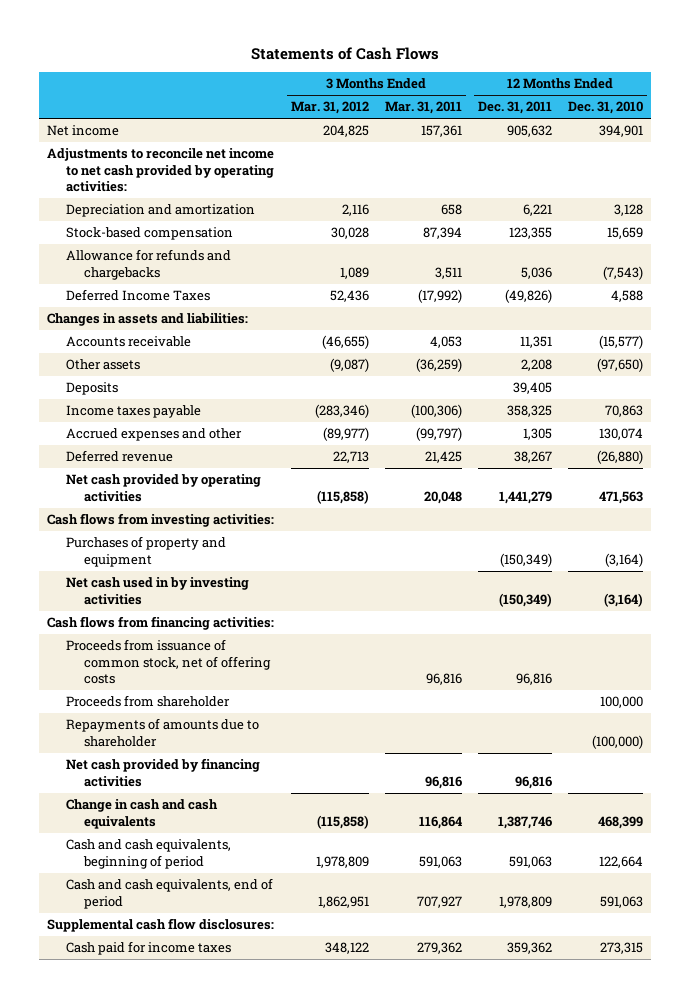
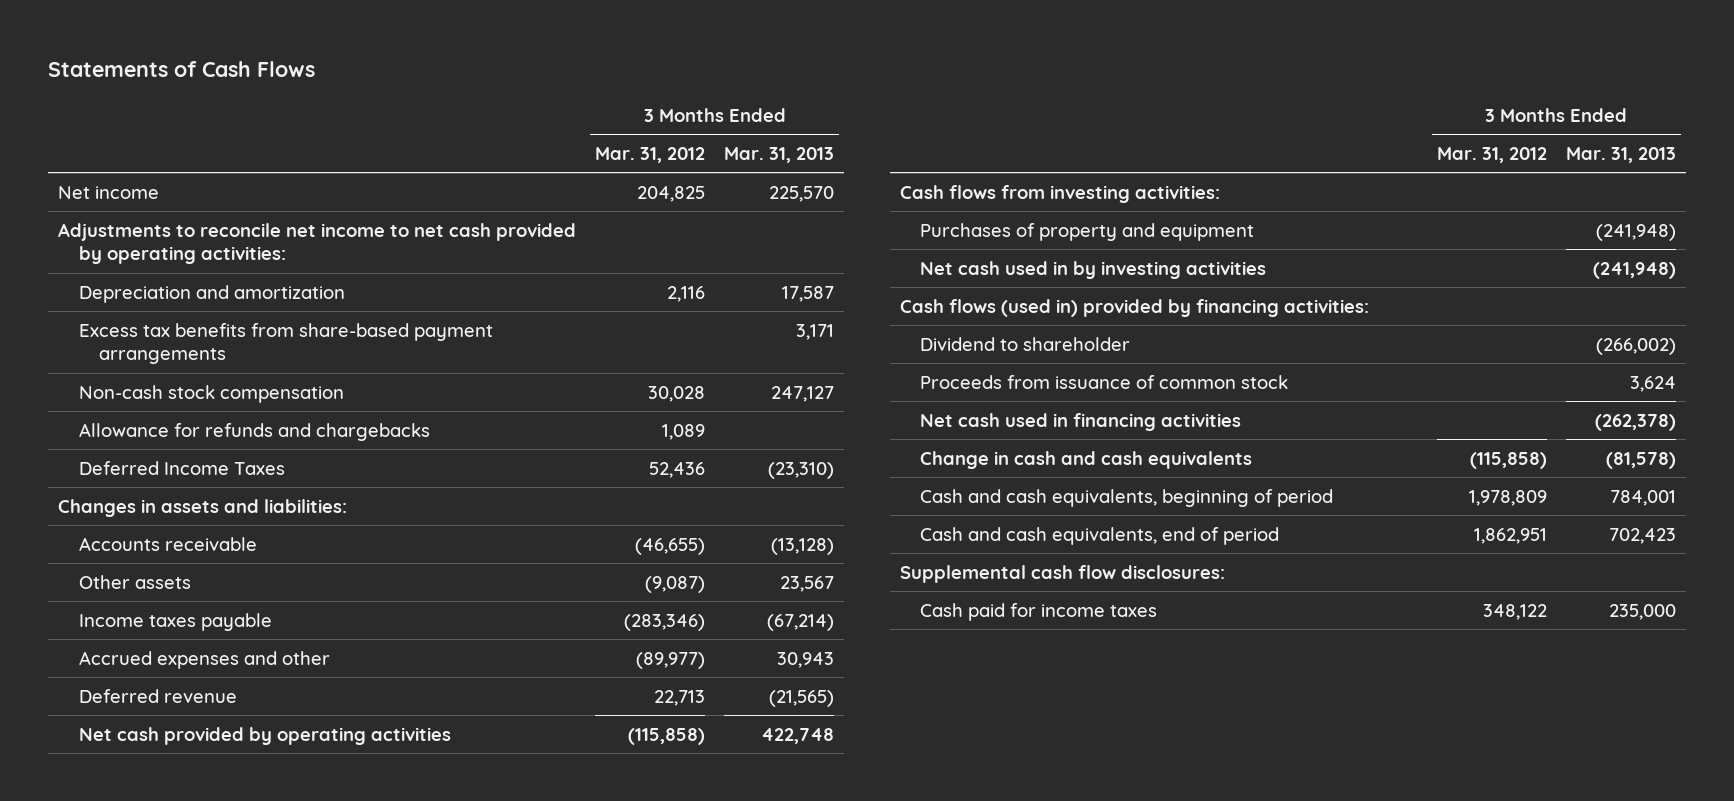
- | 3 Months Ended Mar. 31, 2012 | 3 Months Ended Mar. 31, 2011 | 12 Months Ended Dec. 31, 2011 | 12 Months Ended Dec. 31, 2010
+ | 3 Months Ended Mar. 31, 2012 | 3 Months Ended Mar. 31, 2013
- Stock-based compensation | 30,028 | 87,394 | 123,355 | 15,659
+ Excess tax benefits from share-based payment arrangements | | 3,171
+ Non-cash stock compensation | 30,028 | 247,127
- Deposits | | | 39,405 |
- Cash flows from financing activities:
- Proceeds from issuance of common stock, net of offering costs | | 96,816 | 96,816 |
- Proceeds from shareholder | | | | 100,000
- Repayments of amounts due to shareholder | | | | (100,000)
- Net cash provided by financing activities | | 96,816 | 96,816 |
+ Cash flows (used in) provided by financing activities:
+ Dividend to shareholder | | (266,002)
+ Proceeds from issuance of common stock | | 3,624
+ Net cash used in financing activities | | (262,378)

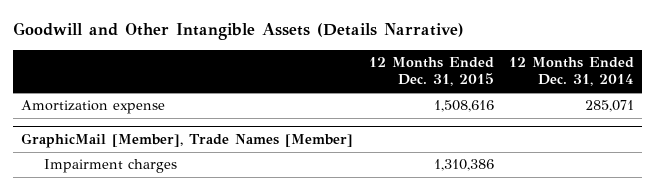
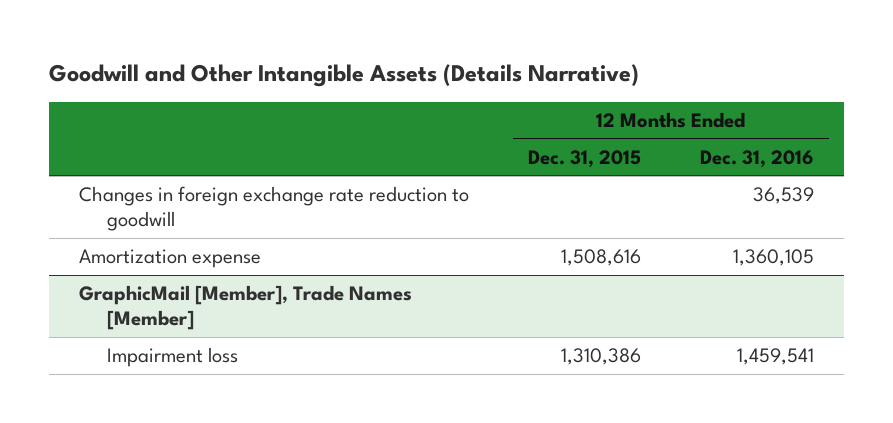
- | 12 Months Ended Dec. 31, 2015 | 12 Months Ended Dec. 31, 2014
+ | 12 Months Ended Dec. 31, 2015 | 12 Months Ended Dec. 31, 2016
+ Changes in foreign exchange rate reduction to goodwill | | 36,539
@ GraphicMail [Member], Trade Names [Member]
- Impairment charges | 1,310,386 |
+ Impairment loss | 1,310,386 | 1,459,541

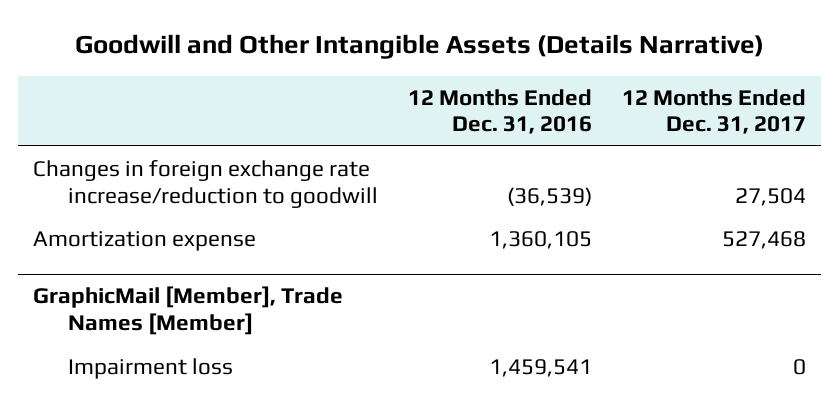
- | 12 Months Ended Dec. 31, 2015 | 12 Months Ended Dec. 31, 2016
+ | 12 Months Ended Dec. 31, 2016 | 12 Months Ended Dec. 31, 2017
- Changes in foreign exchange rate reduction to goodwill | | 36,539
+ Changes in foreign exchange rate increase/reduction to goodwill | (36,539) | 27,504

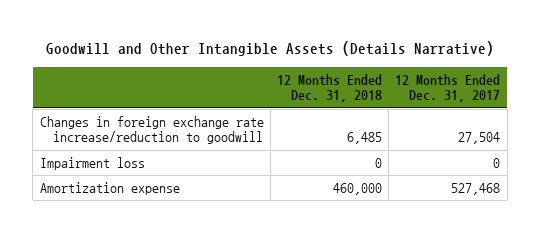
- | 12 Months Ended Dec. 31, 2016 | 12 Months Ended Dec. 31, 2017
+ | 12 Months Ended Dec. 31, 2018 | 12 Months Ended Dec. 31, 2017
- GraphicMail [Member], Trade Names [Member]
moved down: Amortization expense | 460,000 | 527,468

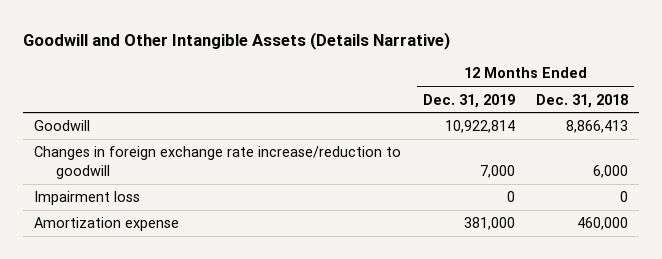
- | 12 Months Ended Dec. 31, 2018 | 12 Months Ended Dec. 31, 2017
+ | 12 Months Ended Dec. 31, 2019 | 12 Months Ended Dec. 31, 2018
- Changes in foreign exchange rate increase/reduction to goodwill | 6,485 | 27,504
+ Goodwill | 10,922,814 | 8,866,413
+ Changes in foreign exchange rate increase/reduction to goodwill | 7,000 | 6,000

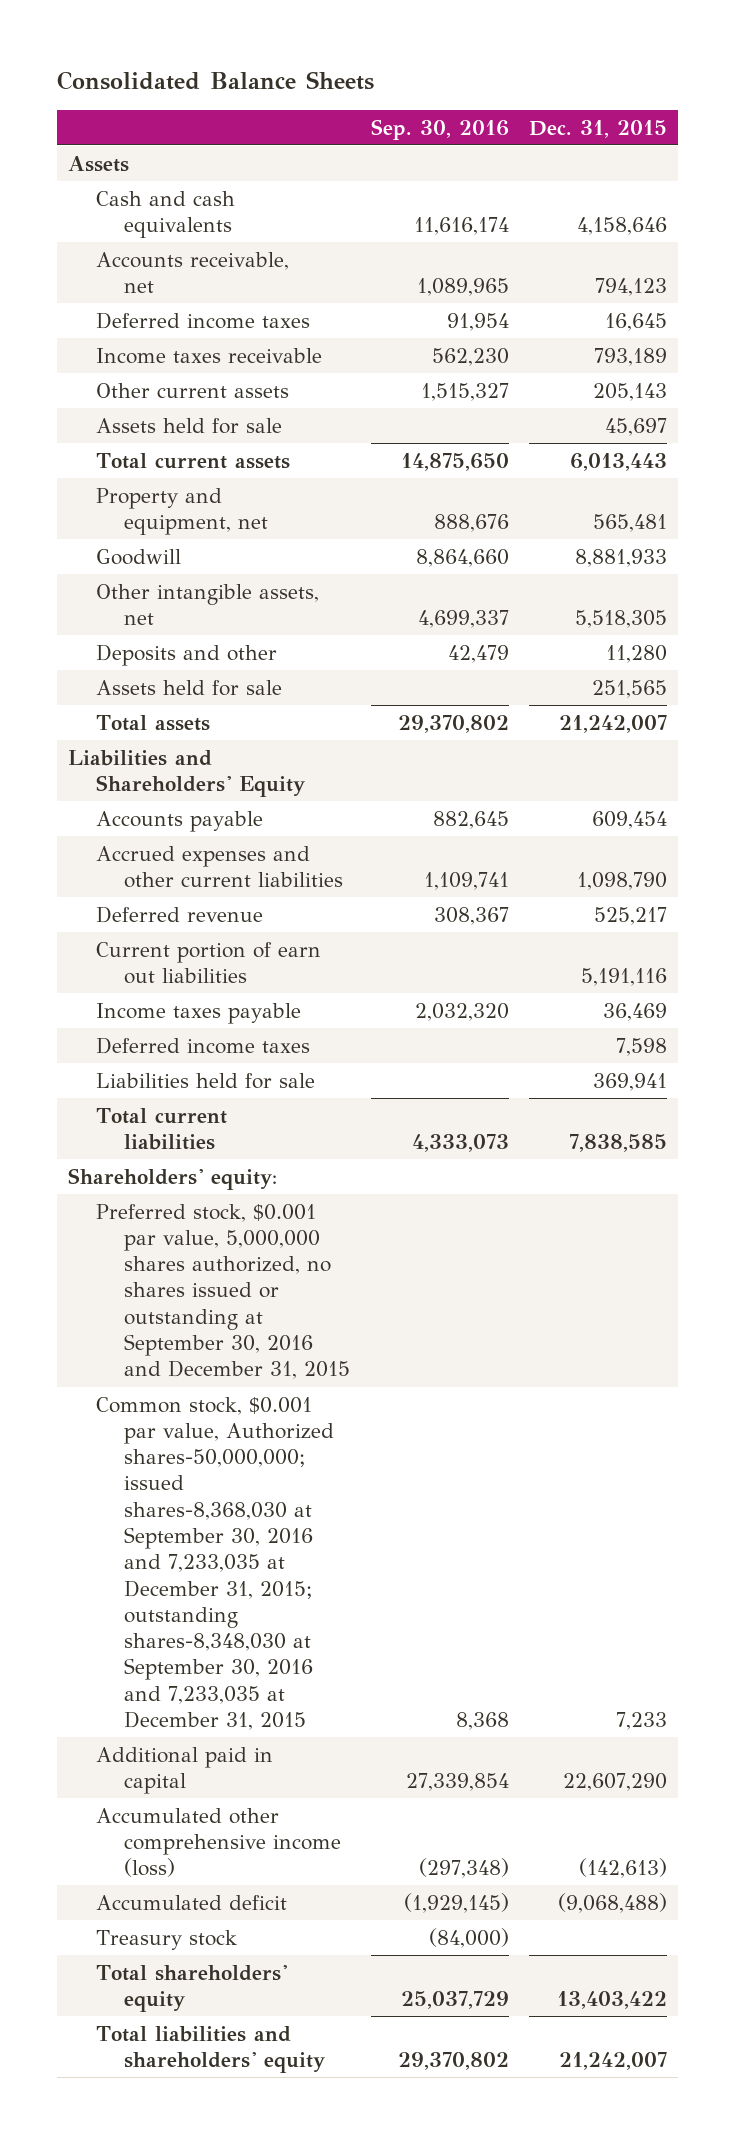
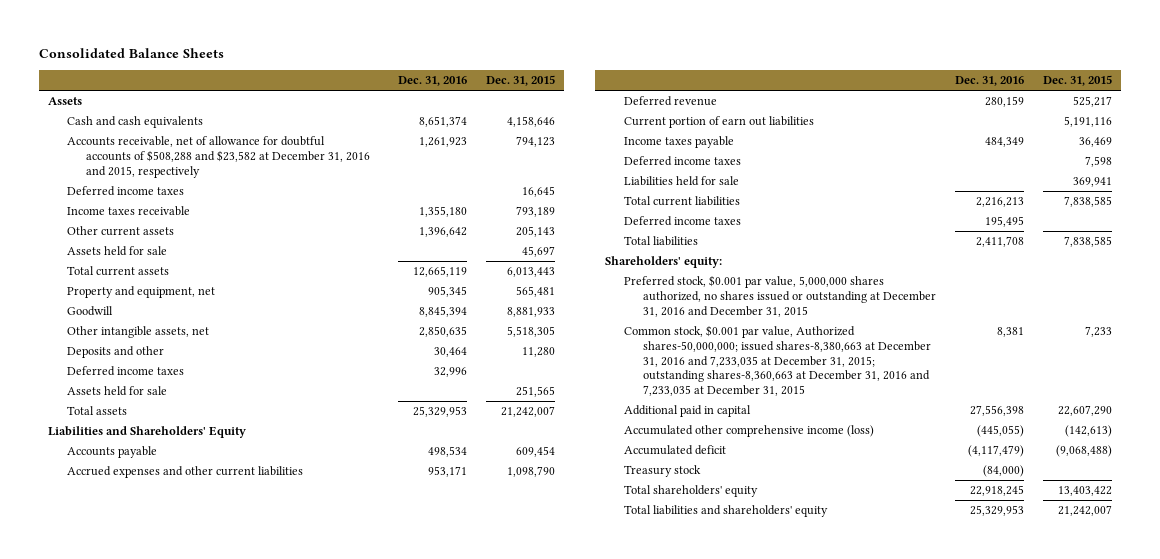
- | Sep. 30, 2016 | Dec. 31, 2015
+ | Dec. 31, 2016 | Dec. 31, 2015
- Accounts receivable, net | 1,089,965 | 794,123
+ Accounts receivable, net of allowance for doubtful accounts of $508,288 and $23,582 at December 31, 2016 and 2015, respectively | 1,261,923 | 794,123
+ Deferred income taxes | 32,996 |
+ Deferred income taxes | 195,495 |
+ Total liabilities | 2,411,708 | 7,838,585
- Preferred stock, $0.001 par value, 5,000,000 shares authorized, no shares issued or outstanding at September 30, 2016 and December 31, 2015
- Common stock, $0.001 par value, Authorized shares-50,000,000; issued shares-8,368,030 at September 30, 2016 and 7,233,035 at December 31, 2015; outstanding shares-8,348,030 at September 30, 2016 and 7,233,035 at December 31, 2015 | 8,368 | 7,233
+ Preferred stock, $0.001 par value, 5,000,000 shares authorized, no shares issued or outstanding at December 31, 2016 and December 31, 2015
+ Common stock, $0.001 par value, Authorized shares-50,000,000; issued shares-8,380,663 at December 31, 2016 and 7,233,035 at December 31, 2015; outstanding shares-8,360,663 at December 31, 2016 and 7,233,035 at December 31, 2015 | 8,381 | 7,233

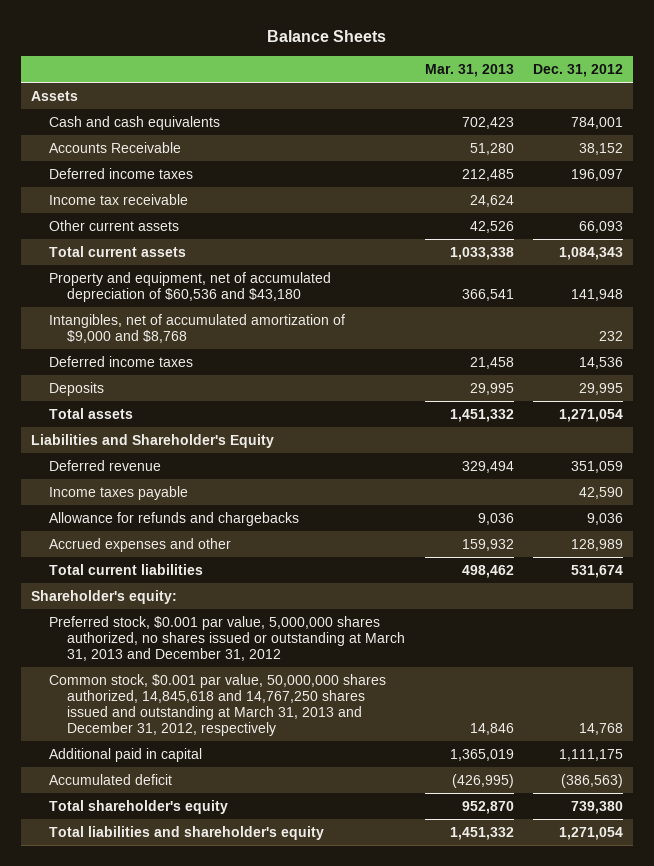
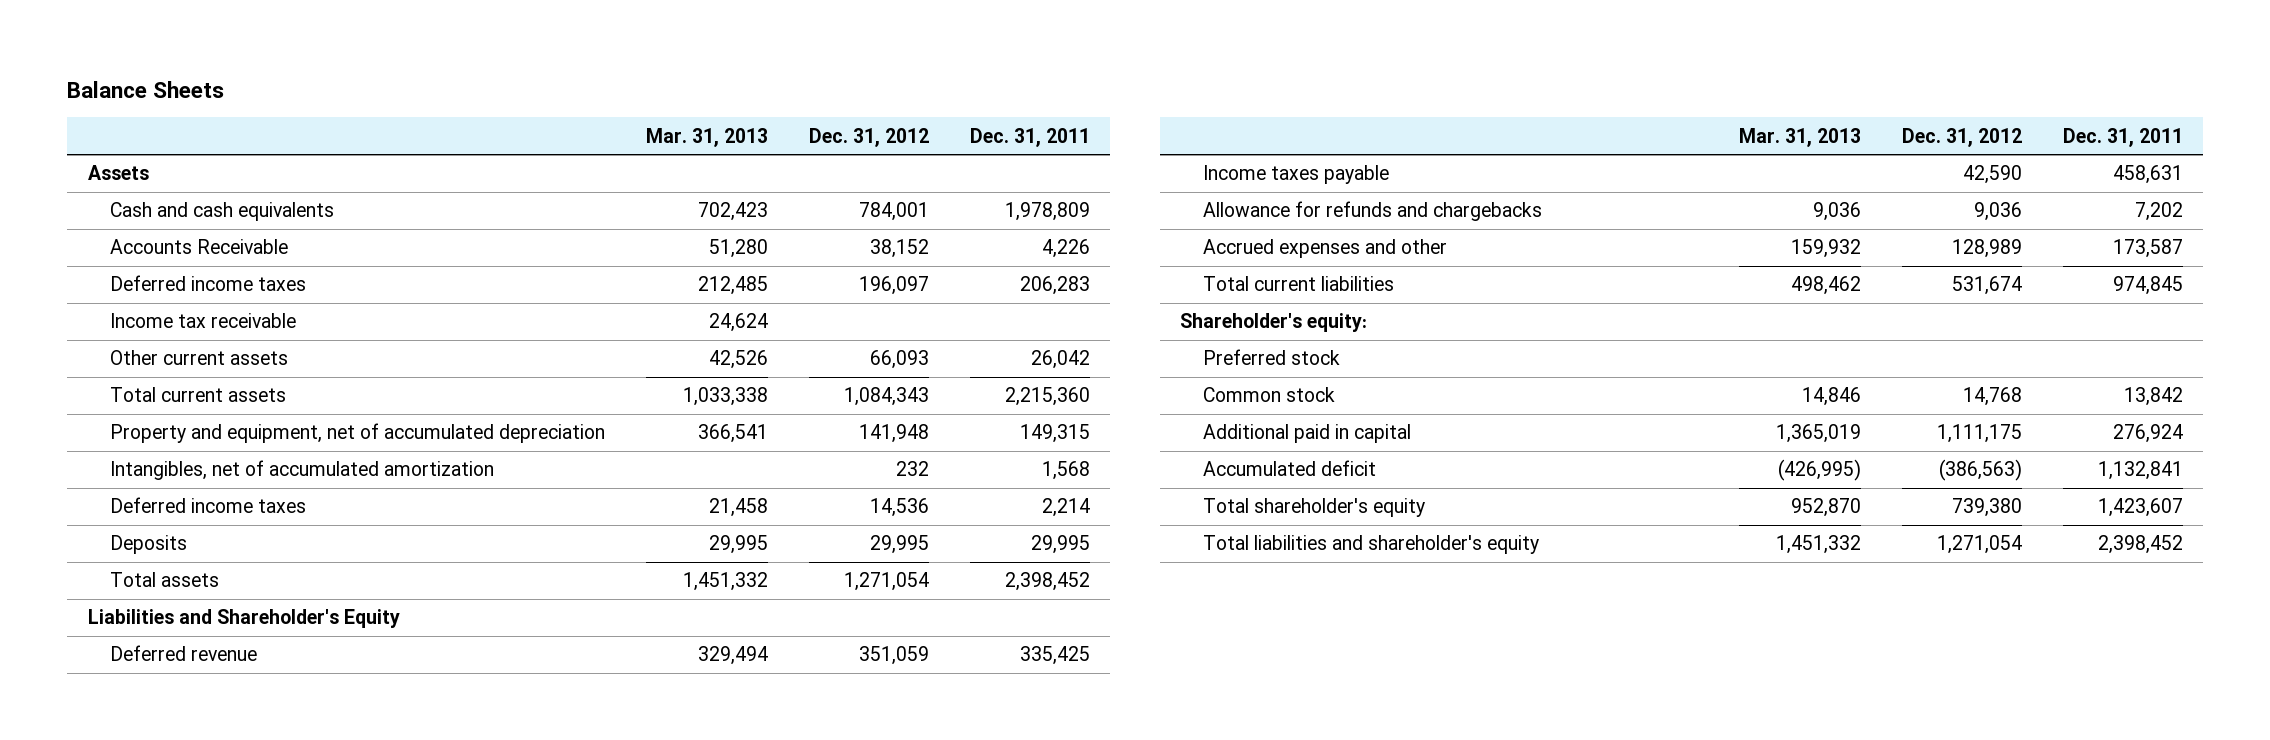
- | Mar. 31, 2013 | Dec. 31, 2012
+ | Mar. 31, 2013 | Dec. 31, 2012 | Dec. 31, 2011
- Property and equipment, net of accumulated depreciation of $60,536 and $43,180 | 366,541 | 141,948
- Intangibles, net of accumulated amortization of $9,000 and $8,768 | | 232
+ Property and equipment, net of accumulated depreciation | 366,541 | 141,948 | 149,315
+ Intangibles, net of accumulated amortization | | 232 | 1,568
- Preferred stock, $0.001 par value, 5,000,000 shares authorized, no shares issued or outstanding at March 31, 2013 and December 31, 2012
- Common stock, $0.001 par value, 50,000,000 shares authorized, 14,845,618 and 14,767,250 shares issued and outstanding at March 31, 2013 and December 31, 2012, respectively | 14,846 | 14,768
+ Preferred stock
+ Common stock | 14,846 | 14,768 | 13,842

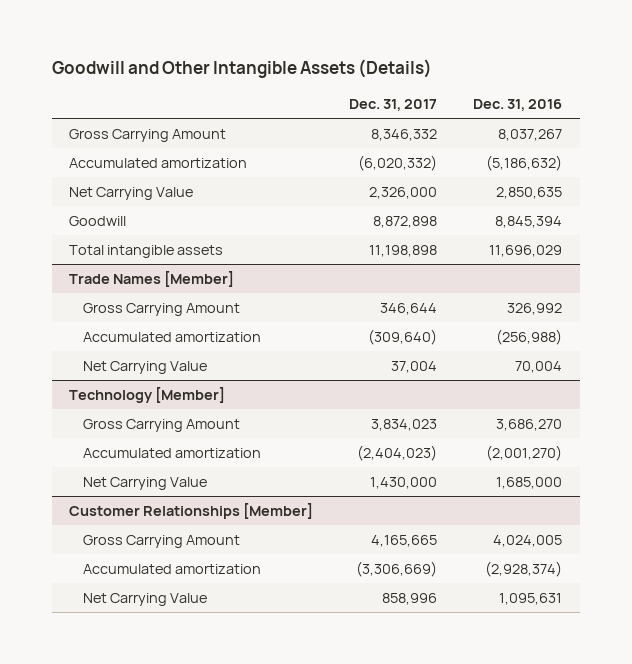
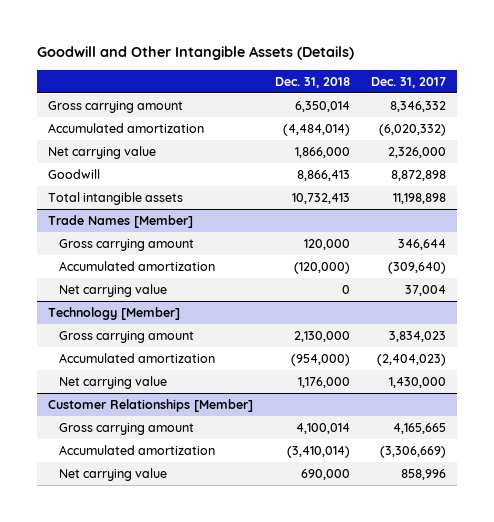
- | Dec. 31, 2017 | Dec. 31, 2016
+ | Dec. 31, 2018 | Dec. 31, 2017
- Gross Carrying Amount | 8,346,332 | 8,037,267
+ Gross carrying amount | 6,350,014 | 8,346,332
- Net Carrying Value | 2,326,000 | 2,850,635
+ Net carrying value | 1,866,000 | 2,326,000
@ Trade Names [Member]
- Gross Carrying Amount | 346,644 | 326,992
+ Gross carrying amount | 120,000 | 346,644
- Net Carrying Value | 37,004 | 70,004
+ Net carrying value | 0 | 37,004
@ Technology [Member]
- Gross Carrying Amount | 3,834,023 | 3,686,270
+ Gross carrying amount | 2,130,000 | 3,834,023
- Net Carrying Value | 1,430,000 | 1,685,000
+ Net carrying value | 1,176,000 | 1,430,000
@ Customer Relationships [Member]
- Gross Carrying Amount | 4,165,665 | 4,024,005
+ Gross carrying amount | 4,100,014 | 4,165,665
- Net Carrying Value | 858,996 | 1,095,631
+ Net carrying value | 690,000 | 858,996

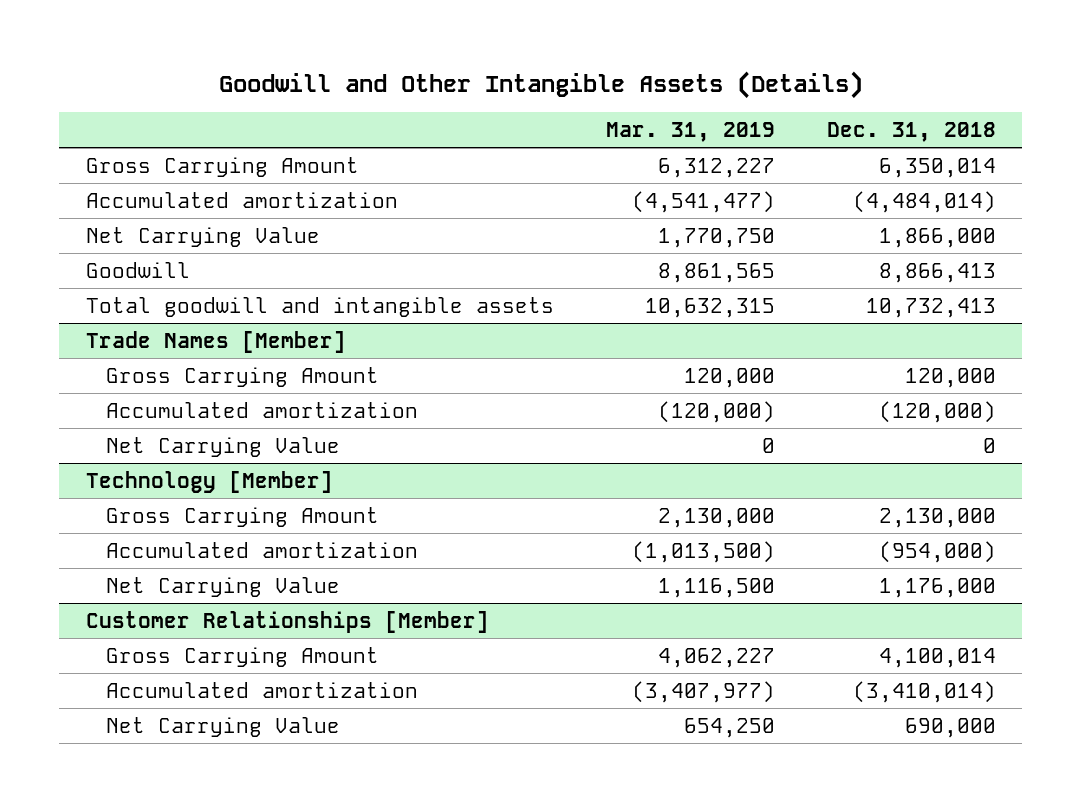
- | Dec. 31, 2018 | Dec. 31, 2017
+ | Mar. 31, 2019 | Dec. 31, 2018
- Gross carrying amount | 6,350,014 | 8,346,332
+ Gross Carrying Amount | 6,312,227 | 6,350,014
- Net carrying value | 1,866,000 | 2,326,000
+ Net Carrying Value | 1,770,750 | 1,866,000
- Total intangible assets | 10,732,413 | 11,198,898
+ Total goodwill and intangible assets | 10,632,315 | 10,732,413
@ Trade Names [Member]
- Gross carrying amount | 120,000 | 346,644
+ Gross Carrying Amount | 120,000 | 120,000
- Net carrying value | 0 | 37,004
+ Net Carrying Value | 0 | 0
@ Technology [Member]
- Gross carrying amount | 2,130,000 | 3,834,023
+ Gross Carrying Amount | 2,130,000 | 2,130,000
- Net carrying value | 1,176,000 | 1,430,000
+ Net Carrying Value | 1,116,500 | 1,176,000
@ Customer Relationships [Member]
- Gross carrying amount | 4,100,014 | 4,165,665
+ Gross Carrying Amount | 4,062,227 | 4,100,014
- Net carrying value | 690,000 | 858,996
+ Net Carrying Value | 654,250 | 690,000

